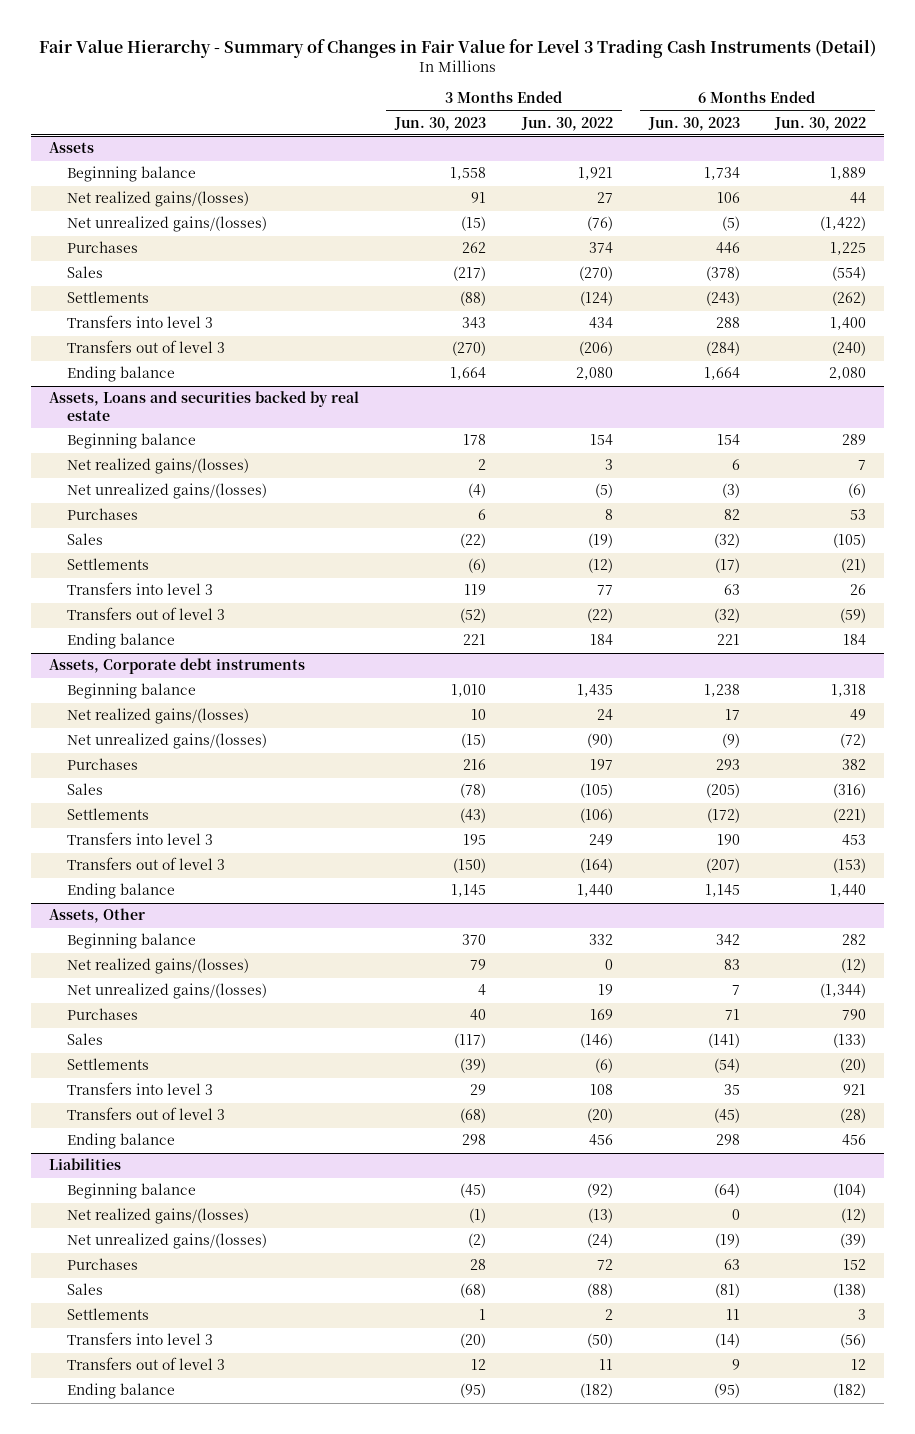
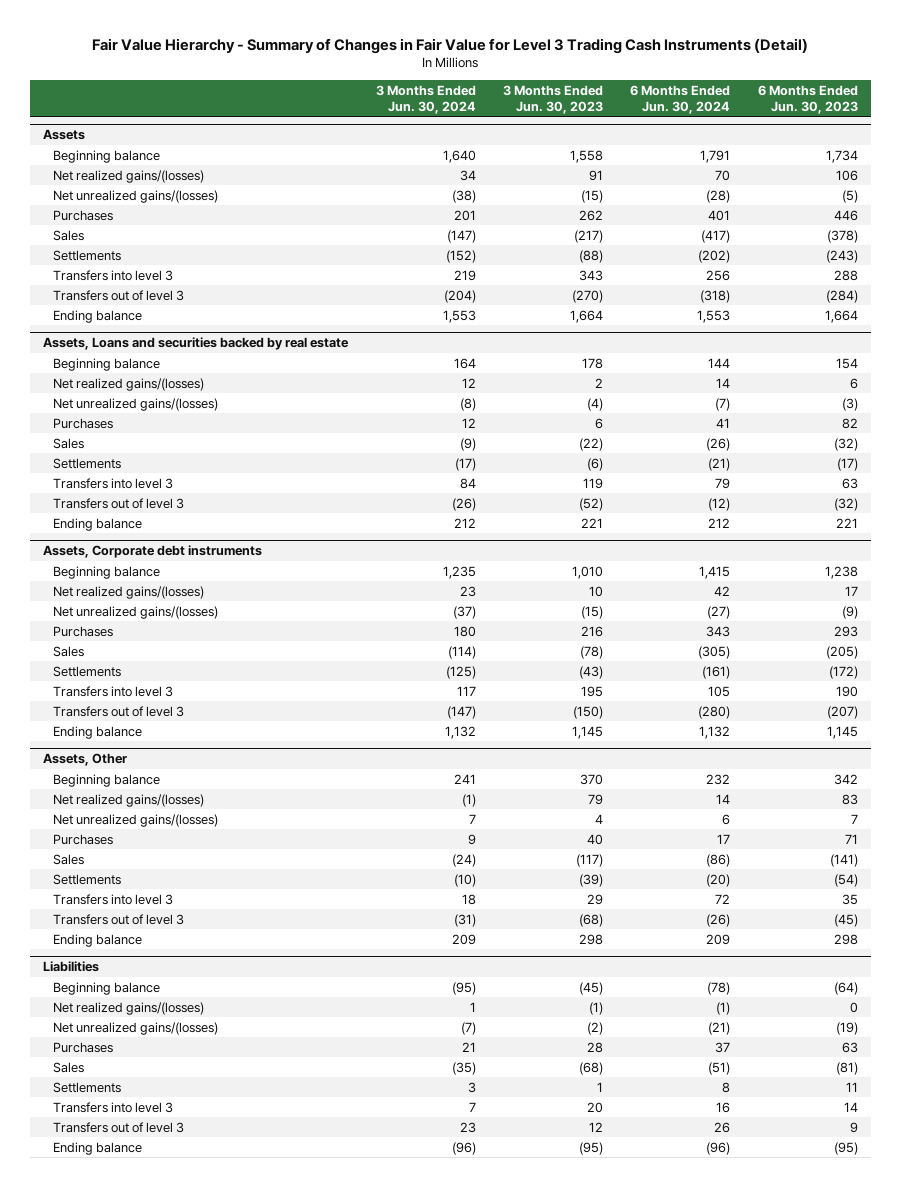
- | 3 Months Ended Jun. 30, 2023 | 3 Months Ended Jun. 30, 2022 | 6 Months Ended Jun. 30, 2023 | 6 Months Ended Jun. 30, 2022
+ | 3 Months Ended Jun. 30, 2024 | 3 Months Ended Jun. 30, 2023 | 6 Months Ended Jun. 30, 2024 | 6 Months Ended Jun. 30, 2023
@ Liabilities
- Transfers into level 3 | (20) | (50) | (14) | (56)
+ Transfers into level 3 | 7 | 20 | 16 | 14

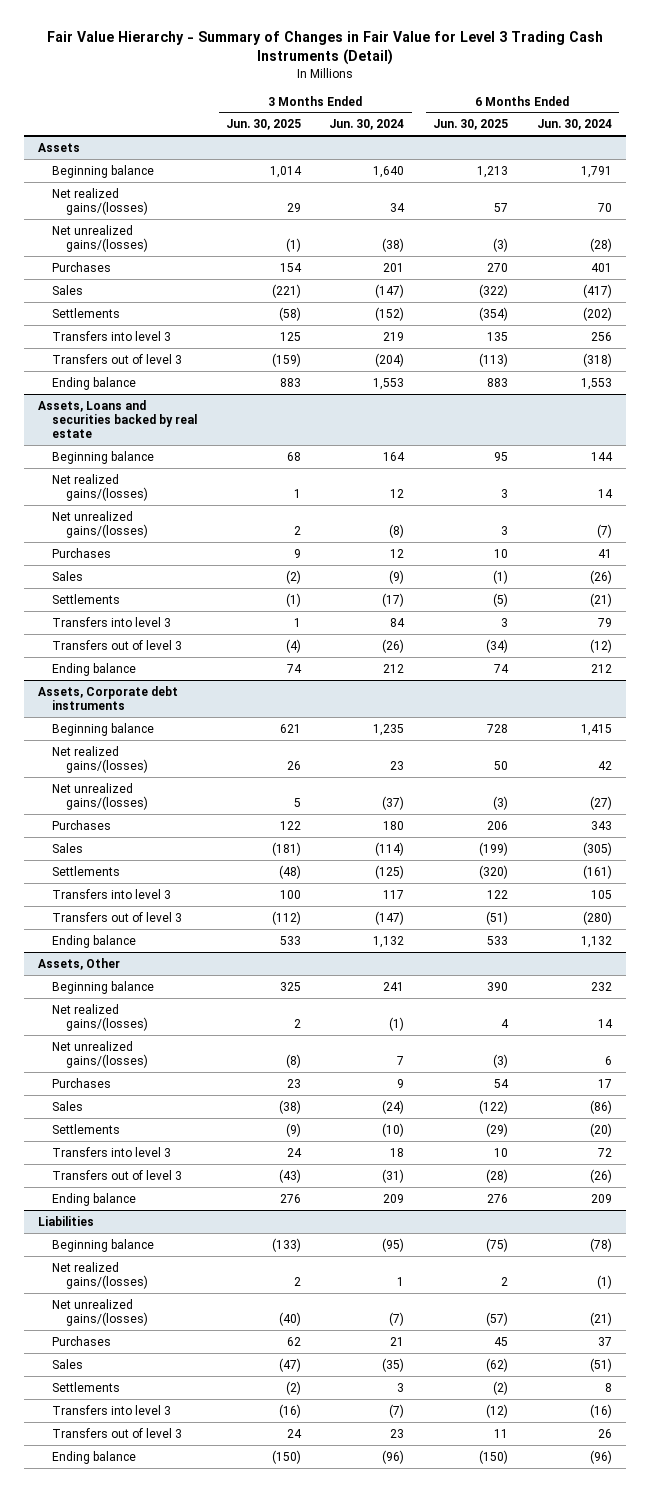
- | 3 Months Ended Jun. 30, 2024 | 3 Months Ended Jun. 30, 2023 | 6 Months Ended Jun. 30, 2024 | 6 Months Ended Jun. 30, 2023
+ | 3 Months Ended Jun. 30, 2025 | 3 Months Ended Jun. 30, 2024 | 6 Months Ended Jun. 30, 2025 | 6 Months Ended Jun. 30, 2024
@ Liabilities
- Transfers into level 3 | 7 | 20 | 16 | 14
+ Transfers into level 3 | (16) | (7) | (12) | (16)

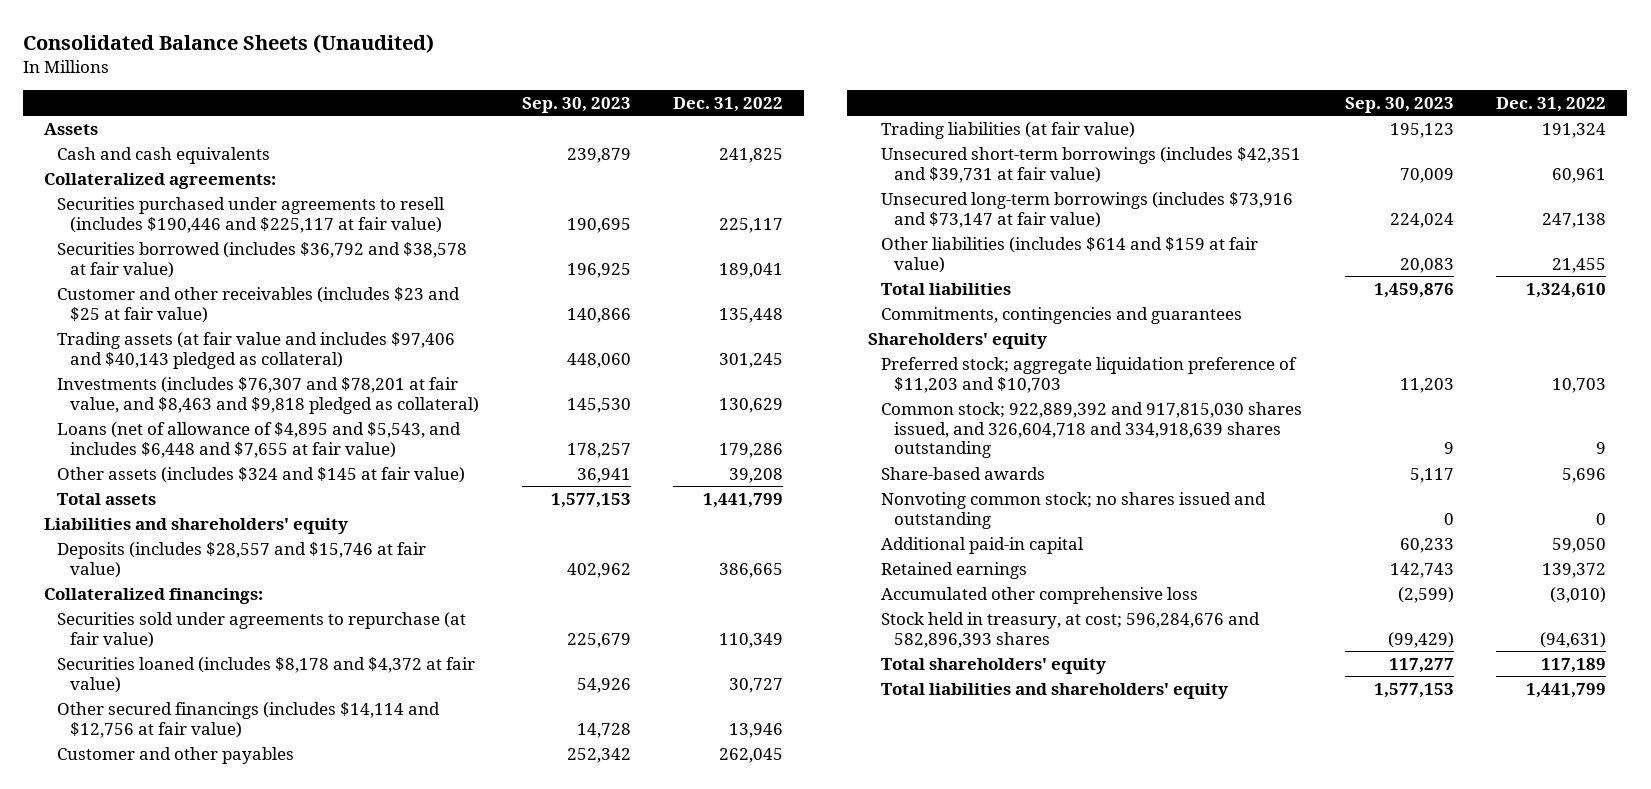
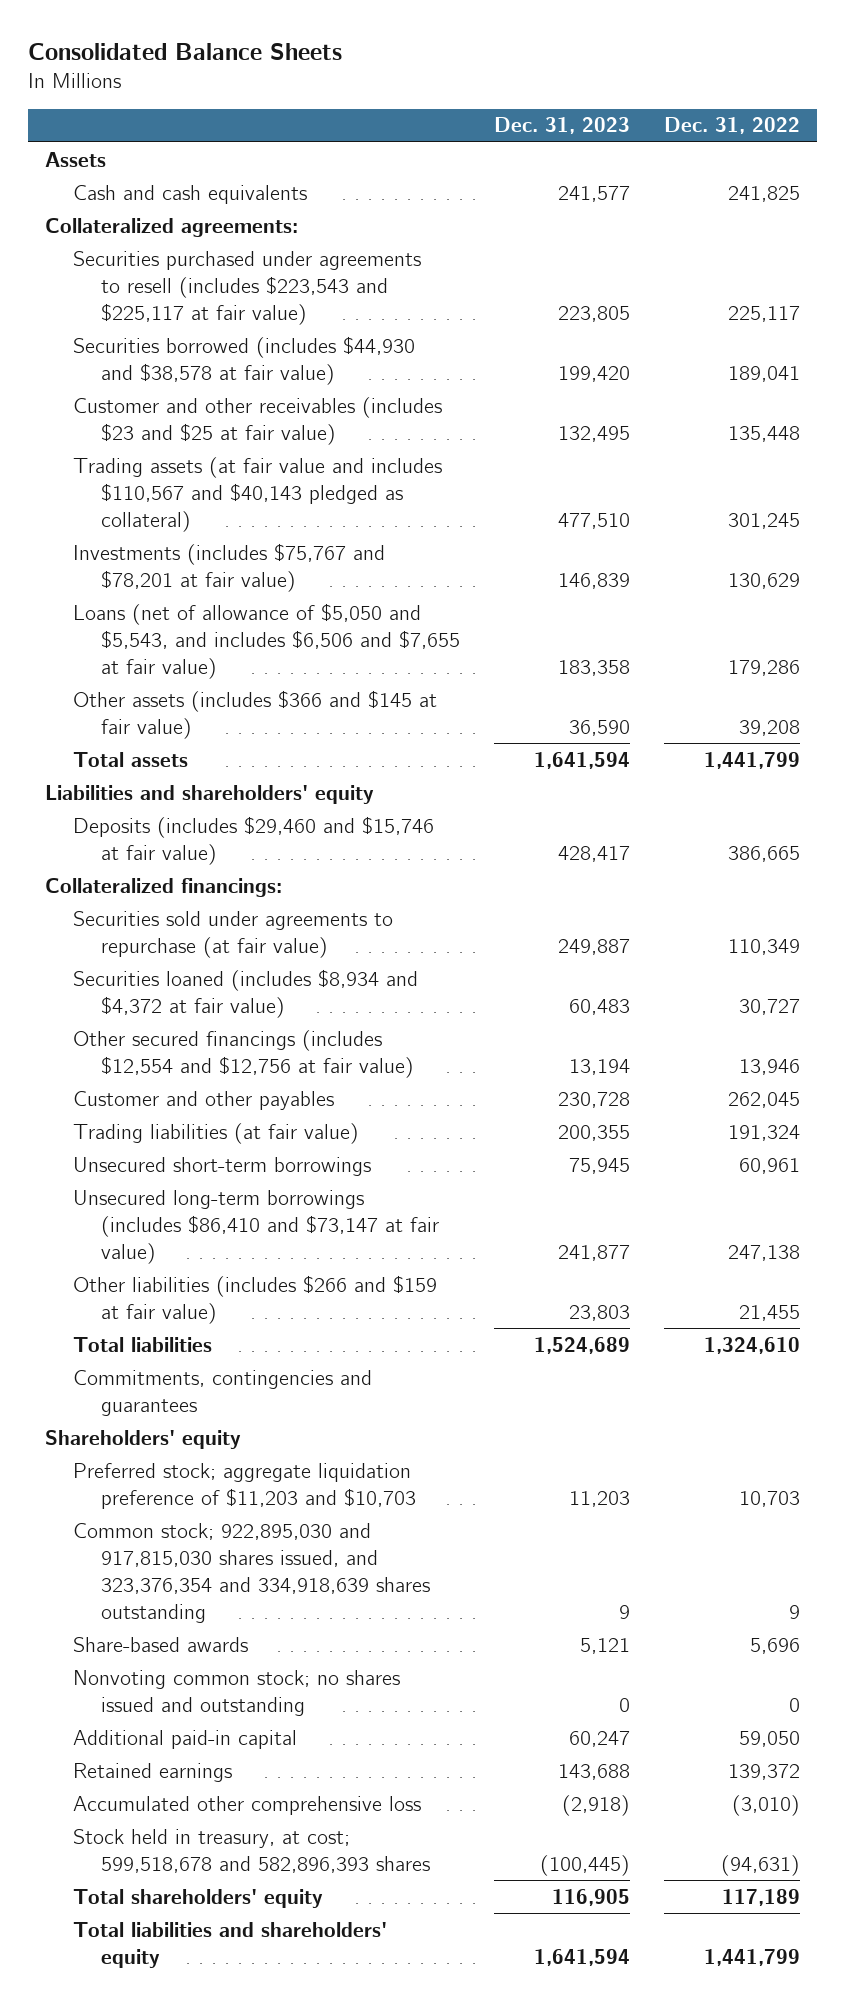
- Consolidated Balance Sheets (Unaudited)
+ Consolidated Balance Sheets
- | Sep. 30, 2023 | Dec. 31, 2022
+ | Dec. 31, 2023 | Dec. 31, 2022
- Securities purchased under agreements to resell (includes $190,446 and $225,117 at fair value) | 190,695 | 225,117
- Securities borrowed (includes $36,792 and $38,578 at fair value) | 196,925 | 189,041
+ Securities purchased under agreements to resell (includes $223,543 and $225,117 at fair value) | 223,805 | 225,117
+ Securities borrowed (includes $44,930 and $38,578 at fair value) | 199,420 | 189,041
- Trading assets (at fair value and includes $97,406 and $40,143 pledged as collateral) | 448,060 | 301,245
- Investments (includes $76,307 and $78,201 at fair value, and $8,463 and $9,818 pledged as collateral) | 145,530 | 130,629
- Loans (net of allowance of $4,895 and $5,543, and includes $6,448 and $7,655 at fair value) | 178,257 | 179,286
- Other assets (includes $324 and $145 at fair value) | 36,941 | 39,208
+ Trading assets (at fair value and includes $110,567 and $40,143 pledged as collateral) | 477,510 | 301,245
+ Investments (includes $75,767 and $78,201 at fair value) | 146,839 | 130,629
+ Loans (net of allowance of $5,050 and $5,543, and includes $6,506 and $7,655 at fair value) | 183,358 | 179,286
+ Other assets (includes $366 and $145 at fair value) | 36,590 | 39,208
- Deposits (includes $28,557 and $15,746 at fair value) | 402,962 | 386,665
+ Deposits (includes $29,460 and $15,746 at fair value) | 428,417 | 386,665
- Securities loaned (includes $8,178 and $4,372 at fair value) | 54,926 | 30,727
- Other secured financings (includes $14,114 and $12,756 at fair value) | 14,728 | 13,946
+ Securities loaned (includes $8,934 and $4,372 at fair value) | 60,483 | 30,727
+ Other secured financings (includes $12,554 and $12,756 at fair value) | 13,194 | 13,946
- Unsecured short-term borrowings (includes $42,351 and $39,731 at fair value) | 70,009 | 60,961
- Unsecured long-term borrowings (includes $73,916 and $73,147 at fair value) | 224,024 | 247,138
- Other liabilities (includes $614 and $159 at fair value) | 20,083 | 21,455
+ Unsecured short-term borrowings | 75,945 | 60,961
+ Unsecured long-term borrowings (includes $86,410 and $73,147 at fair value) | 241,877 | 247,138
+ Other liabilities (includes $266 and $159 at fair value) | 23,803 | 21,455
- Common stock; 922,889,392 and 917,815,030 shares issued, and 326,604,718 and 334,918,639 shares outstanding | 9 | 9
+ Common stock; 922,895,030 and 917,815,030 shares issued, and 323,376,354 and 334,918,639 shares outstanding | 9 | 9
- Stock held in treasury, at cost; 596,284,676 and 582,896,393 shares | (99,429) | (94,631)
+ Stock held in treasury, at cost; 599,518,678 and 582,896,393 shares | (100,445) | (94,631)

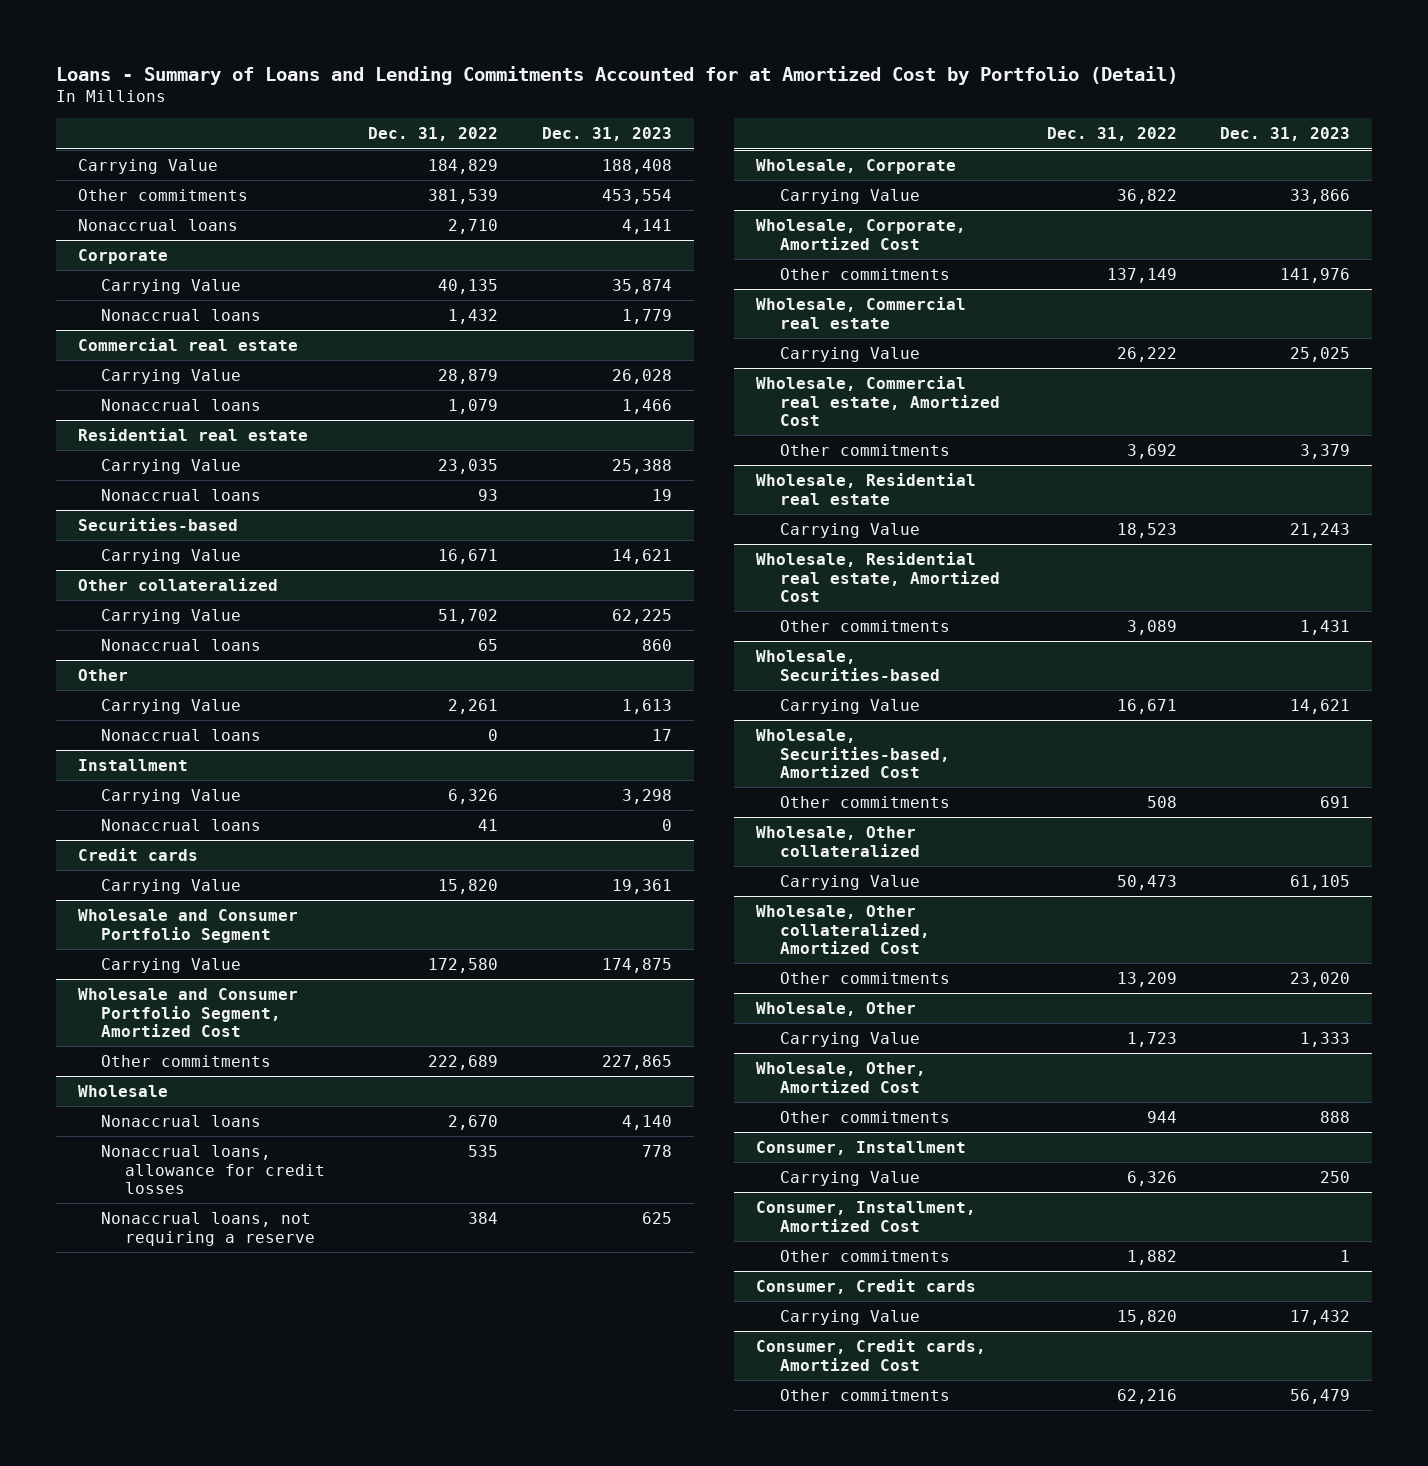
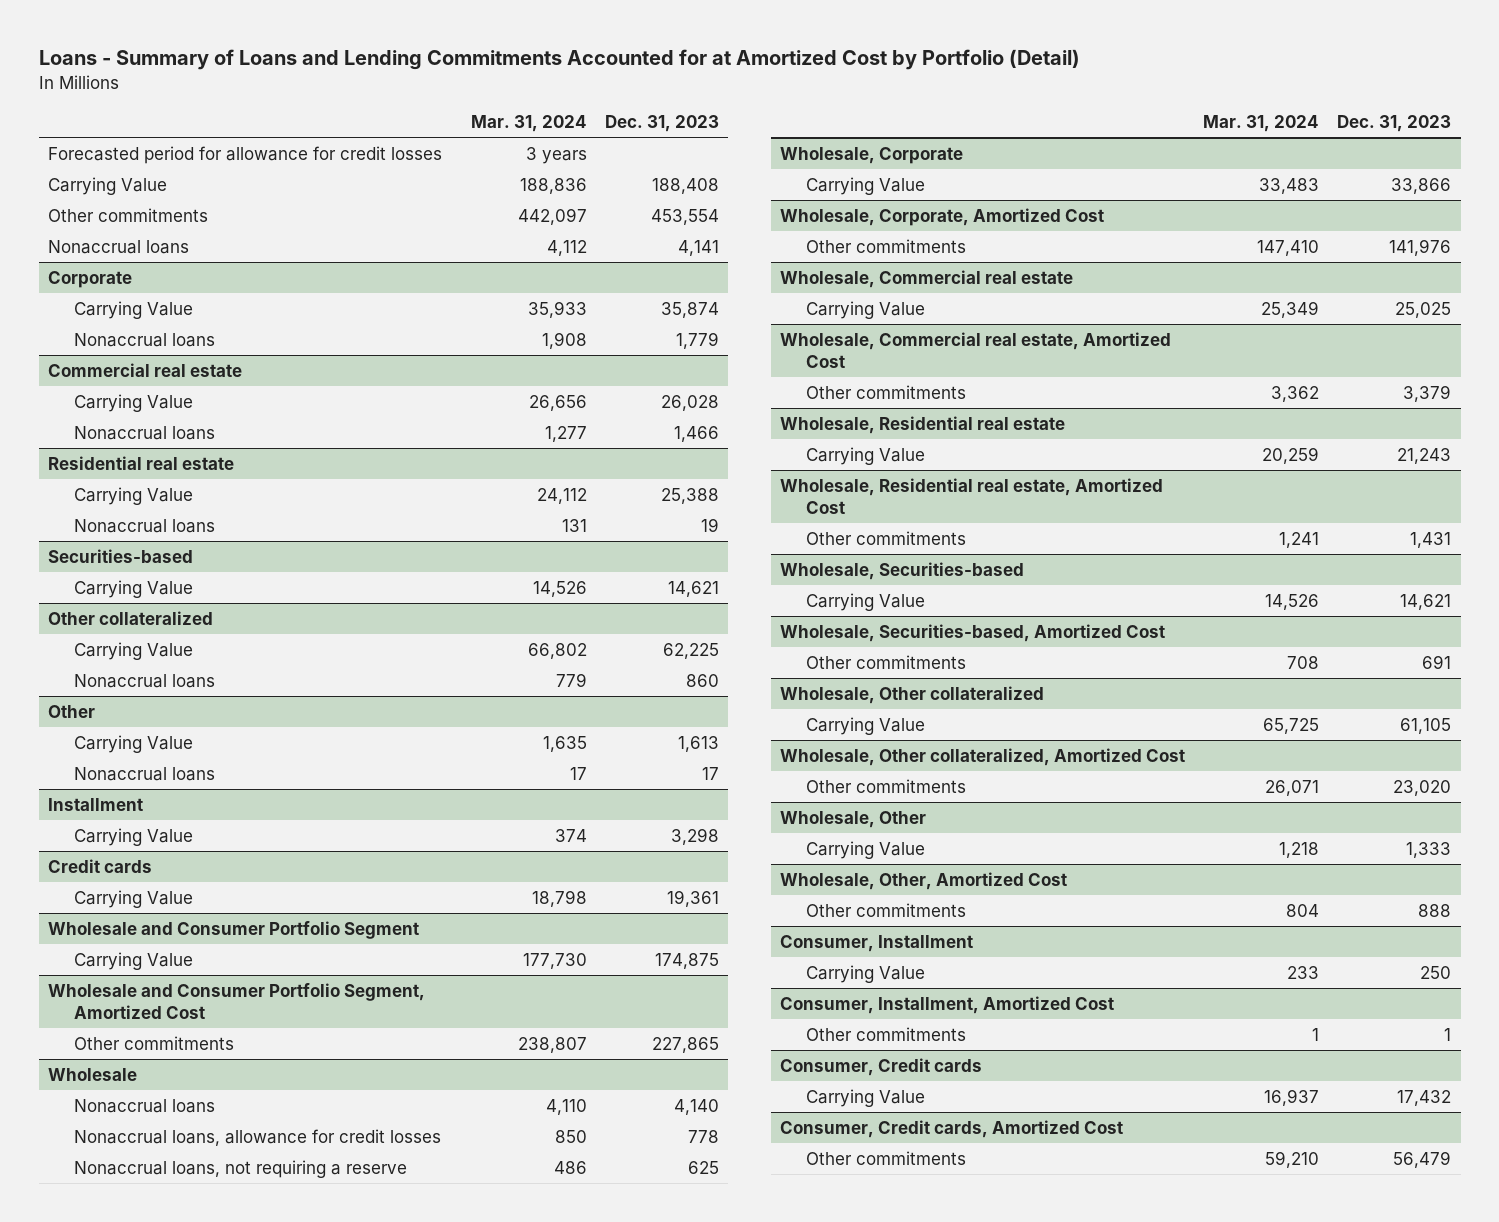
- | Dec. 31, 2022 | Dec. 31, 2023
+ | Mar. 31, 2024 | Dec. 31, 2023
+ Forecasted period for allowance for credit losses | 3 years |
@ Installment
- Nonaccrual loans | 41 | 0

